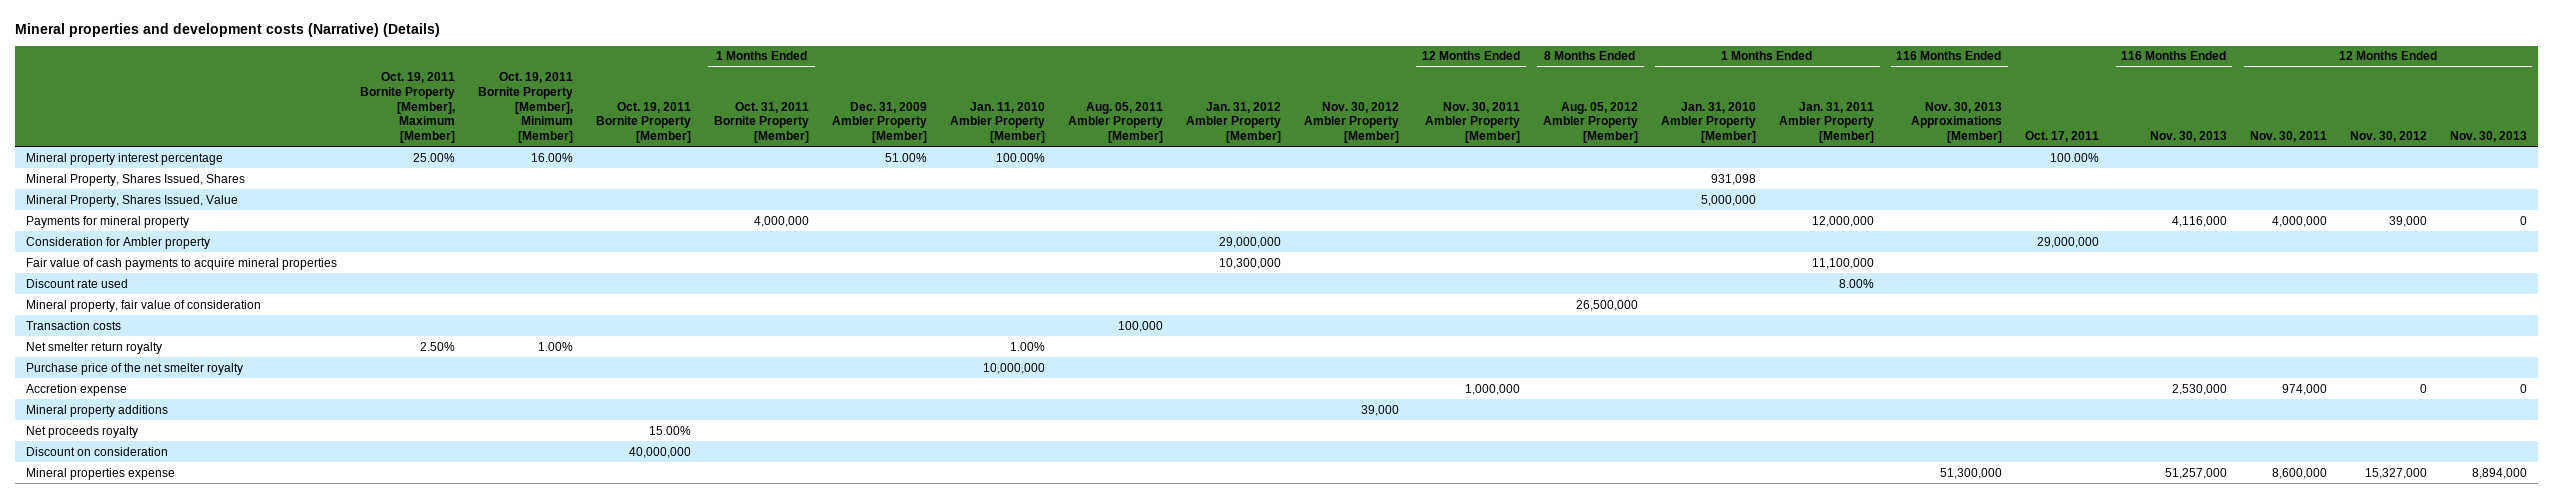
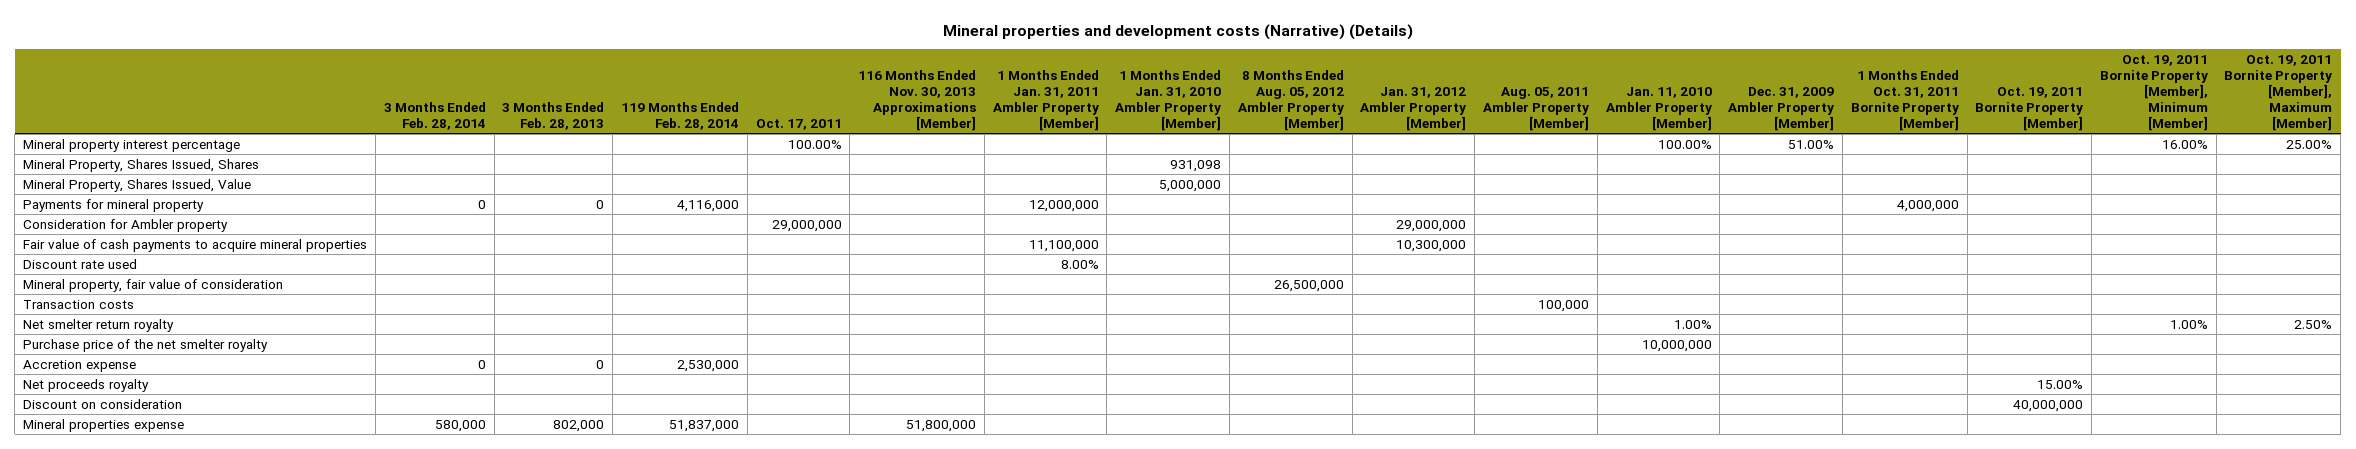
- | Oct. 19, 2011 Bornite Property [Member], Maximum [Member] | Oct. 19, 2011 Bornite Property [Member], Minimum [Member] | Oct. 19, 2011 Bornite Property [Member] | 1 Months Ended Oct. 31, 2011 Bornite Property [Member] | Dec. 31, 2009 Ambler Property [Member] | Jan. 11, 2010 Ambler Property [Member] | Aug. 05, 2011 Ambler Property [Member] | Jan. 31, 2012 Ambler Property [Member] | Nov. 30, 2012 Ambler Property [Member] | 12 Months Ended Nov. 30, 2011 Ambler Property [Member] | 8 Months Ended Aug. 05, 2012 Ambler Property [Member] | 1 Months Ended Jan. 31, 2010 Ambler Property [Member] | 1 Months Ended Jan. 31, 2011 Ambler Property [Member] | 116 Months Ended Nov. 30, 2013 Approximations [Member] | Oct. 17, 2011 | 116 Months Ended Nov. 30, 2013 | 12 Months Ended Nov. 30, 2011 | 12 Months Ended Nov. 30, 2012 | 12 Months Ended Nov. 30, 2013
+ | 3 Months Ended Feb. 28, 2014 | 3 Months Ended Feb. 28, 2013 | 119 Months Ended Feb. 28, 2014 | Oct. 17, 2011 | 116 Months Ended Nov. 30, 2013 Approximations [Member] | 1 Months Ended Jan. 31, 2011 Ambler Property [Member] | 1 Months Ended Jan. 31, 2010 Ambler Property [Member] | 8 Months Ended Aug. 05, 2012 Ambler Property [Member] | Jan. 31, 2012 Ambler Property [Member] | Aug. 05, 2011 Ambler Property [Member] | Jan. 11, 2010 Ambler Property [Member] | Dec. 31, 2009 Ambler Property [Member] | 1 Months Ended Oct. 31, 2011 Bornite Property [Member] | Oct. 19, 2011 Bornite Property [Member] | Oct. 19, 2011 Bornite Property [Member], Minimum [Member] | Oct. 19, 2011 Bornite Property [Member], Maximum [Member]
- Mineral property additions | | | | | | | | | 39,000 | | | | | | | | | |
- Mineral properties expense | | | | | | | | | | | | | | 51,300,000 | | 51,257,000 | 8,600,000 | 15,327,000 | 8,894,000
+ Mineral properties expense | 580,000 | 802,000 | 51,837,000 | | 51,800,000 | | | | | | | | | | |

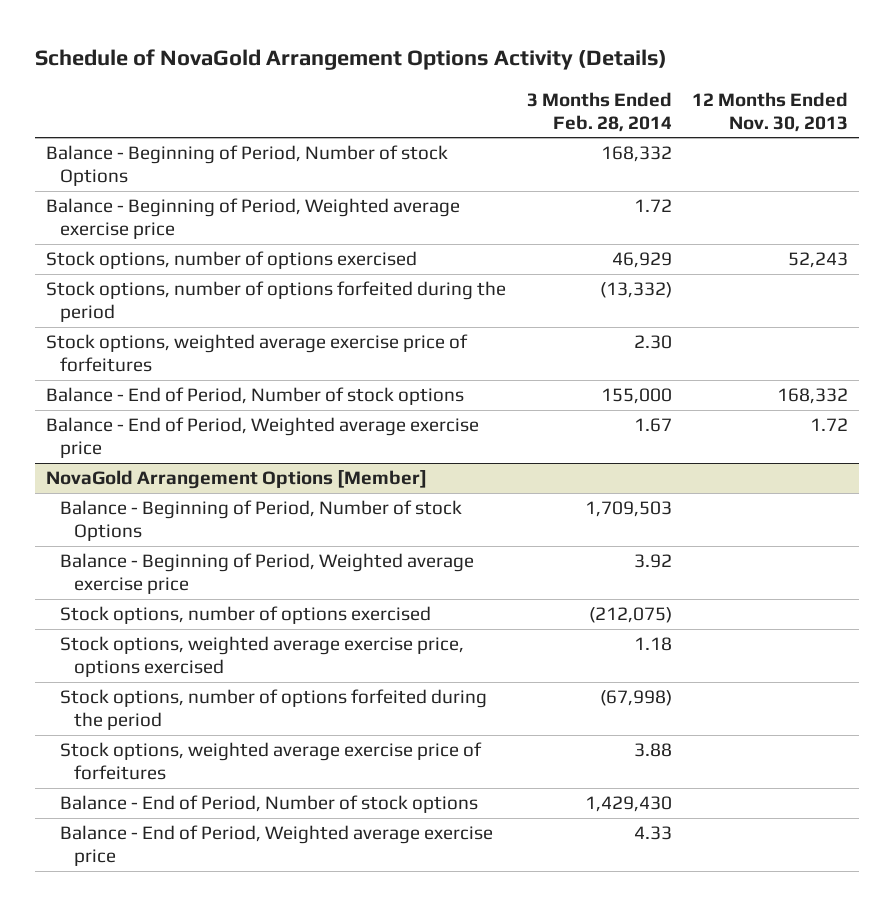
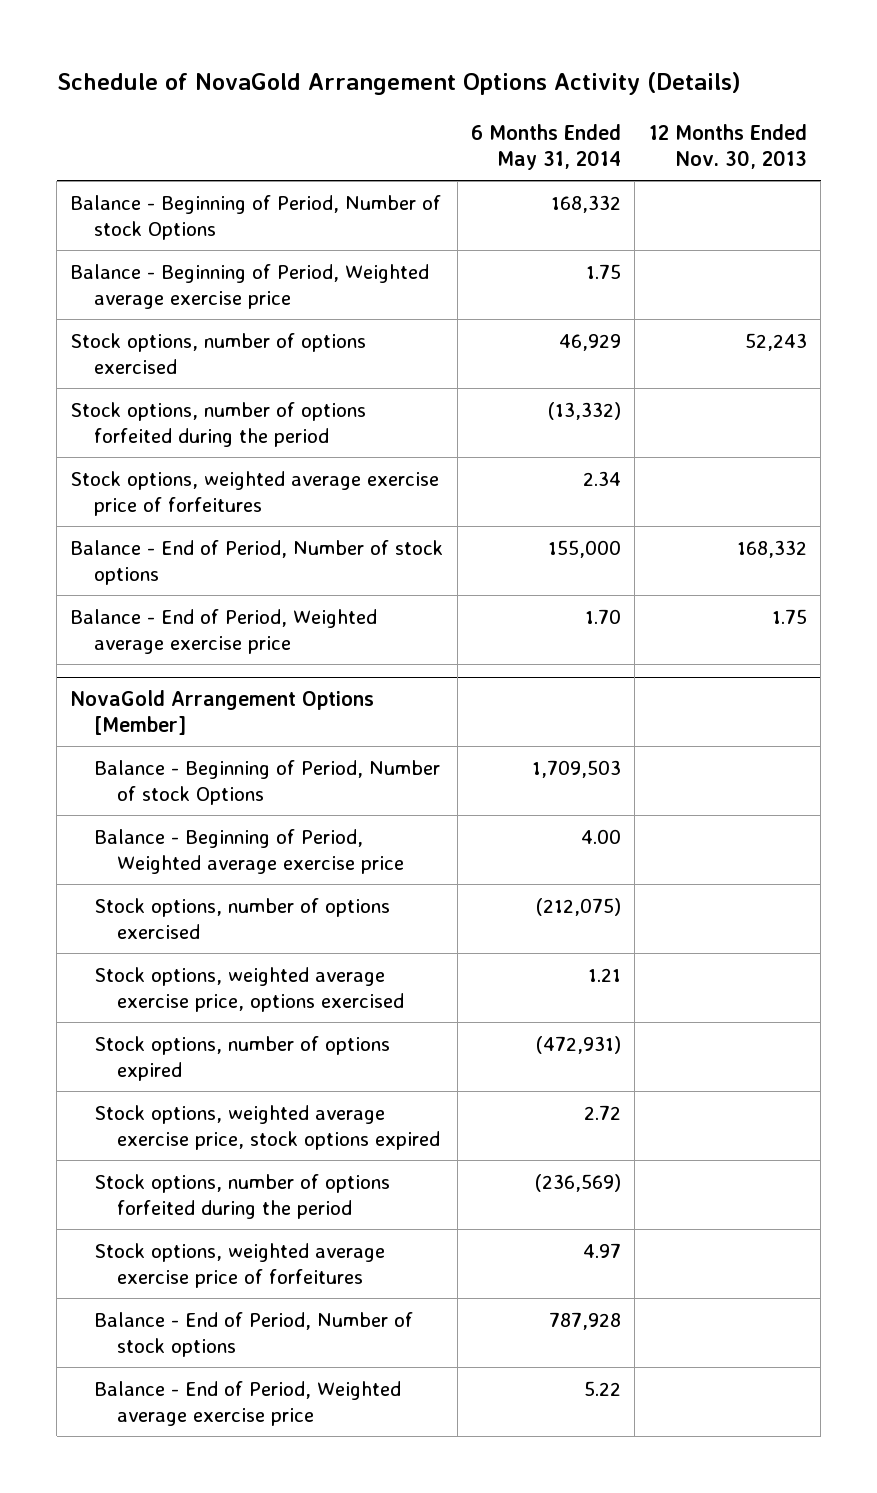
- | 3 Months Ended Feb. 28, 2014 | 12 Months Ended Nov. 30, 2013
+ | 6 Months Ended May 31, 2014 | 12 Months Ended Nov. 30, 2013
- Balance - End of Period, Weighted average exercise price | 1.67 | 1.72
+ Balance - End of Period, Weighted average exercise price | 1.70 | 1.75
@ NovaGold Arrangement Options [Member]
+ Stock options, number of options expired | (472,931) |
+ Stock options, weighted average exercise price, stock options expired | 2.72 |

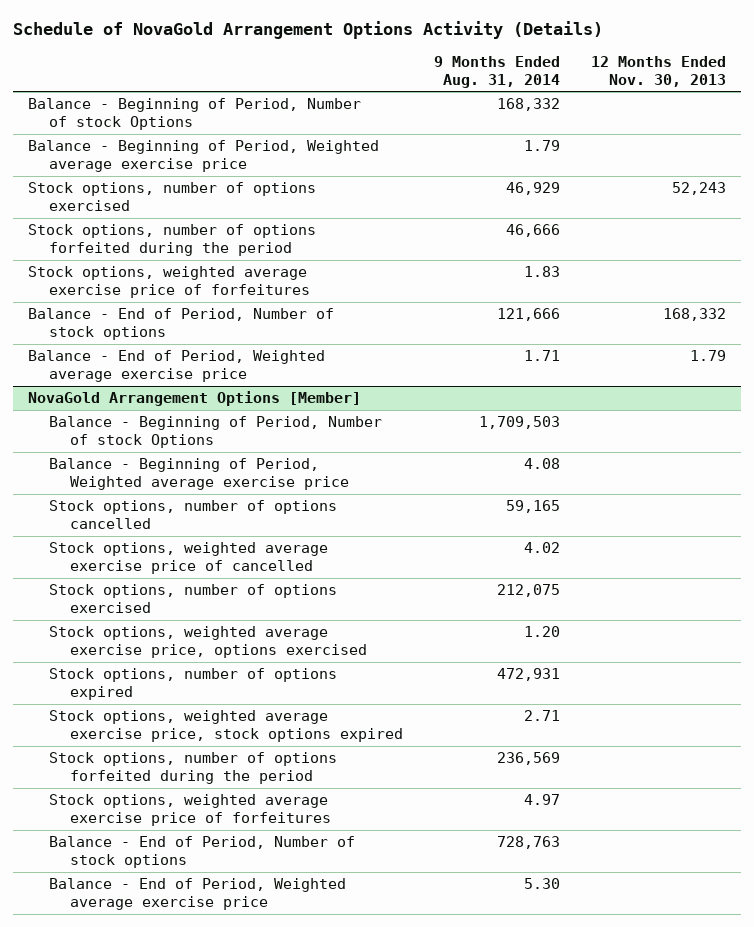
- | 6 Months Ended May 31, 2014 | 12 Months Ended Nov. 30, 2013
+ | 9 Months Ended Aug. 31, 2014 | 12 Months Ended Nov. 30, 2013
- Balance - End of Period, Weighted average exercise price | 1.70 | 1.75
+ Balance - End of Period, Weighted average exercise price | 1.71 | 1.79
@ NovaGold Arrangement Options [Member]
+ Stock options, number of options cancelled | 59,165 |
+ Stock options, weighted average exercise price of cancelled | 4.02 |

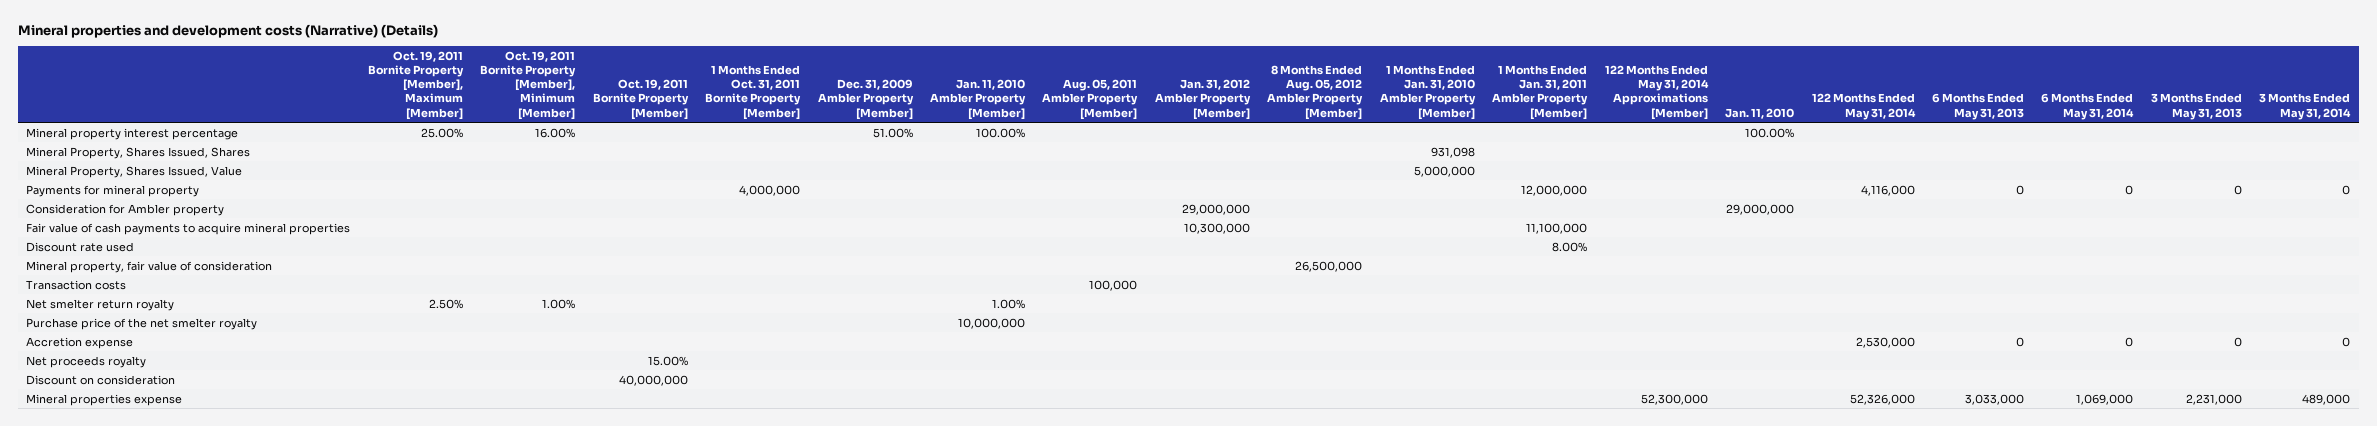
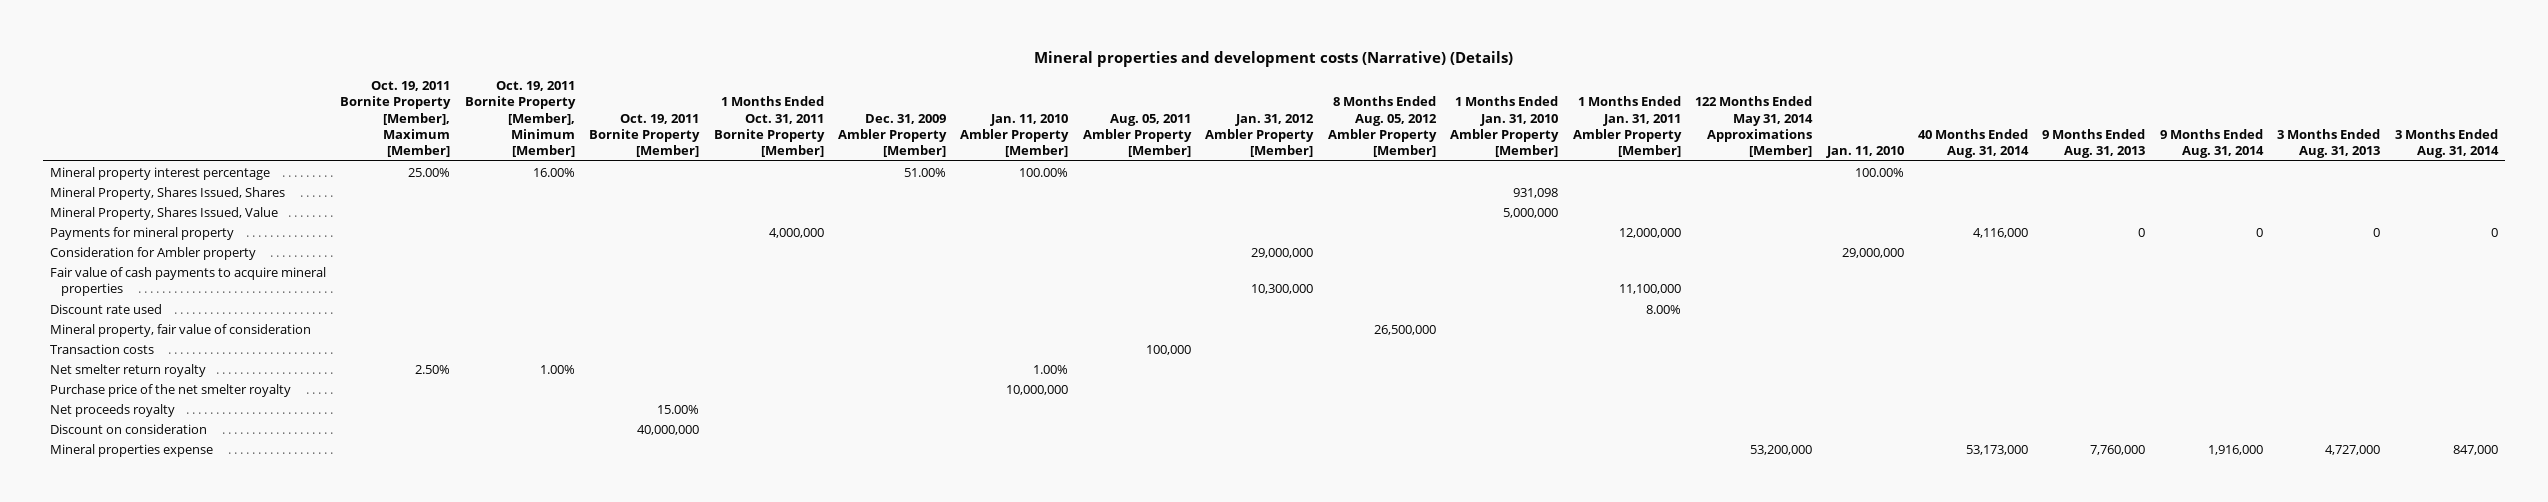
- | Oct. 19, 2011 Bornite Property [Member], Maximum [Member] | Oct. 19, 2011 Bornite Property [Member], Minimum [Member] | Oct. 19, 2011 Bornite Property [Member] | 1 Months Ended Oct. 31, 2011 Bornite Property [Member] | Dec. 31, 2009 Ambler Property [Member] | Jan. 11, 2010 Ambler Property [Member] | Aug. 05, 2011 Ambler Property [Member] | Jan. 31, 2012 Ambler Property [Member] | 8 Months Ended Aug. 05, 2012 Ambler Property [Member] | 1 Months Ended Jan. 31, 2010 Ambler Property [Member] | 1 Months Ended Jan. 31, 2011 Ambler Property [Member] | 122 Months Ended May 31, 2014 Approximations [Member] | Jan. 11, 2010 | 122 Months Ended May 31, 2014 | 6 Months Ended May 31, 2013 | 6 Months Ended May 31, 2014 | 3 Months Ended May 31, 2013 | 3 Months Ended May 31, 2014
+ | Oct. 19, 2011 Bornite Property [Member], Maximum [Member] | Oct. 19, 2011 Bornite Property [Member], Minimum [Member] | Oct. 19, 2011 Bornite Property [Member] | 1 Months Ended Oct. 31, 2011 Bornite Property [Member] | Dec. 31, 2009 Ambler Property [Member] | Jan. 11, 2010 Ambler Property [Member] | Aug. 05, 2011 Ambler Property [Member] | Jan. 31, 2012 Ambler Property [Member] | 8 Months Ended Aug. 05, 2012 Ambler Property [Member] | 1 Months Ended Jan. 31, 2010 Ambler Property [Member] | 1 Months Ended Jan. 31, 2011 Ambler Property [Member] | 122 Months Ended May 31, 2014 Approximations [Member] | Jan. 11, 2010 | 40 Months Ended Aug. 31, 2014 | 9 Months Ended Aug. 31, 2013 | 9 Months Ended Aug. 31, 2014 | 3 Months Ended Aug. 31, 2013 | 3 Months Ended Aug. 31, 2014
- Accretion expense | | | | | | | | | | | | | | 2,530,000 | 0 | 0 | 0 | 0
- Mineral properties expense | | | | | | | | | | | | 52,300,000 | | 52,326,000 | 3,033,000 | 1,069,000 | 2,231,000 | 489,000
+ Mineral properties expense | | | | | | | | | | | | 53,200,000 | | 53,173,000 | 7,760,000 | 1,916,000 | 4,727,000 | 847,000

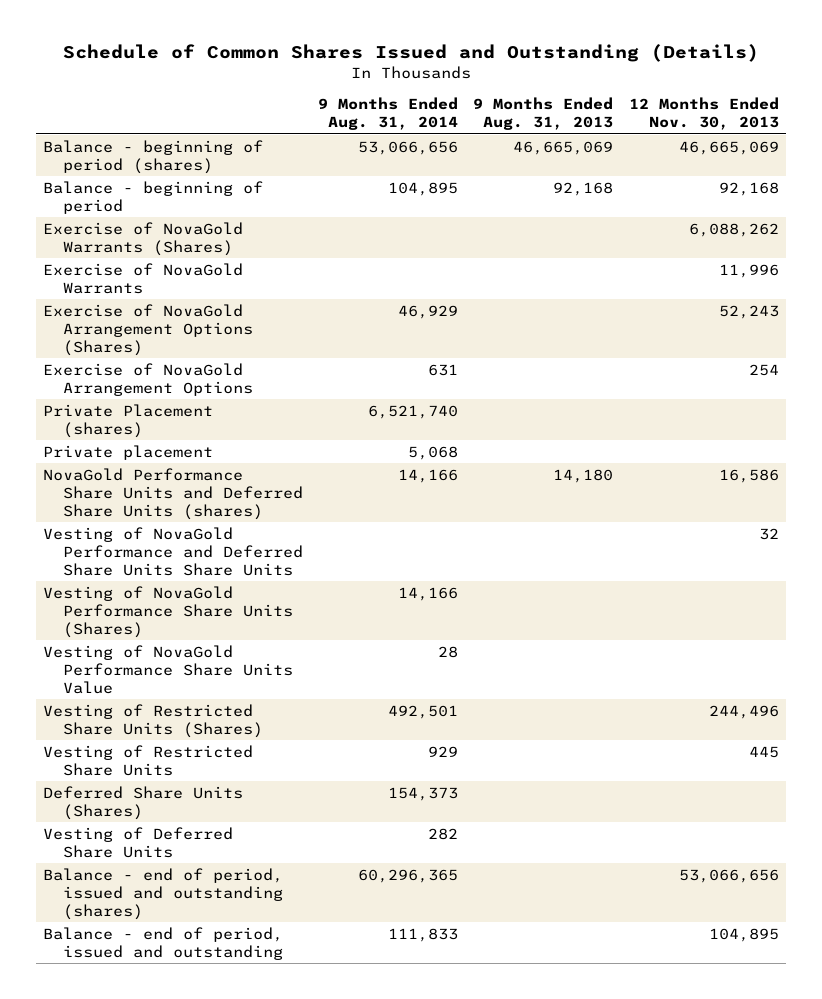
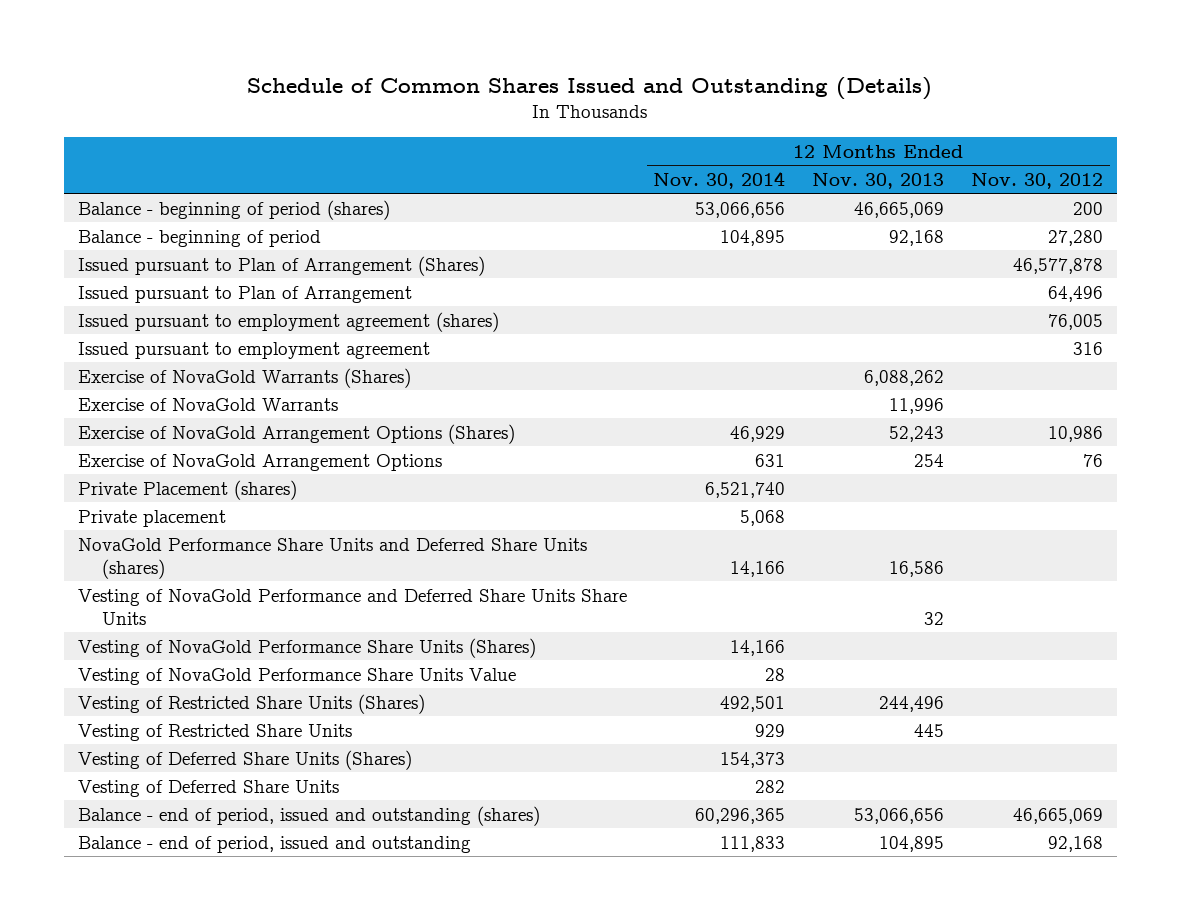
- | 9 Months Ended Aug. 31, 2014 | 9 Months Ended Aug. 31, 2013 | 12 Months Ended Nov. 30, 2013
+ | 12 Months Ended Nov. 30, 2014 | 12 Months Ended Nov. 30, 2013 | 12 Months Ended Nov. 30, 2012
+ Issued pursuant to Plan of Arrangement (Shares) | | | 46,577,878
+ Issued pursuant to Plan of Arrangement | | | 64,496
+ Issued pursuant to employment agreement (shares) | | | 76,005
+ Issued pursuant to employment agreement | | | 316
- Deferred Share Units (Shares) | 154,373 | |
+ Vesting of Deferred Share Units (Shares) | 154,373 | |

